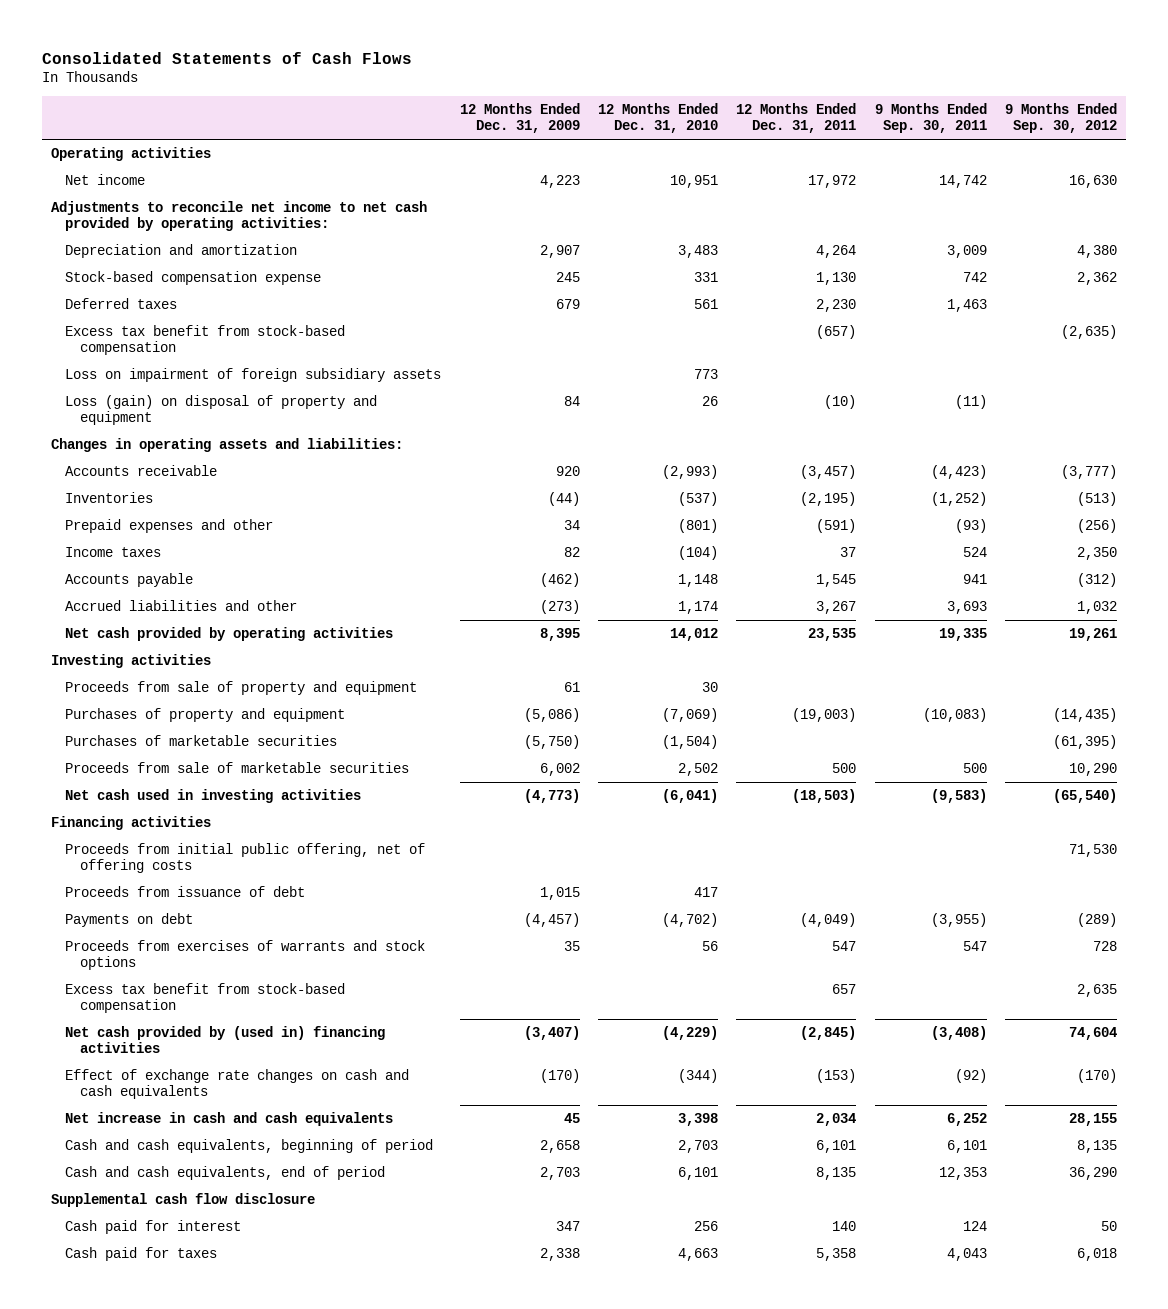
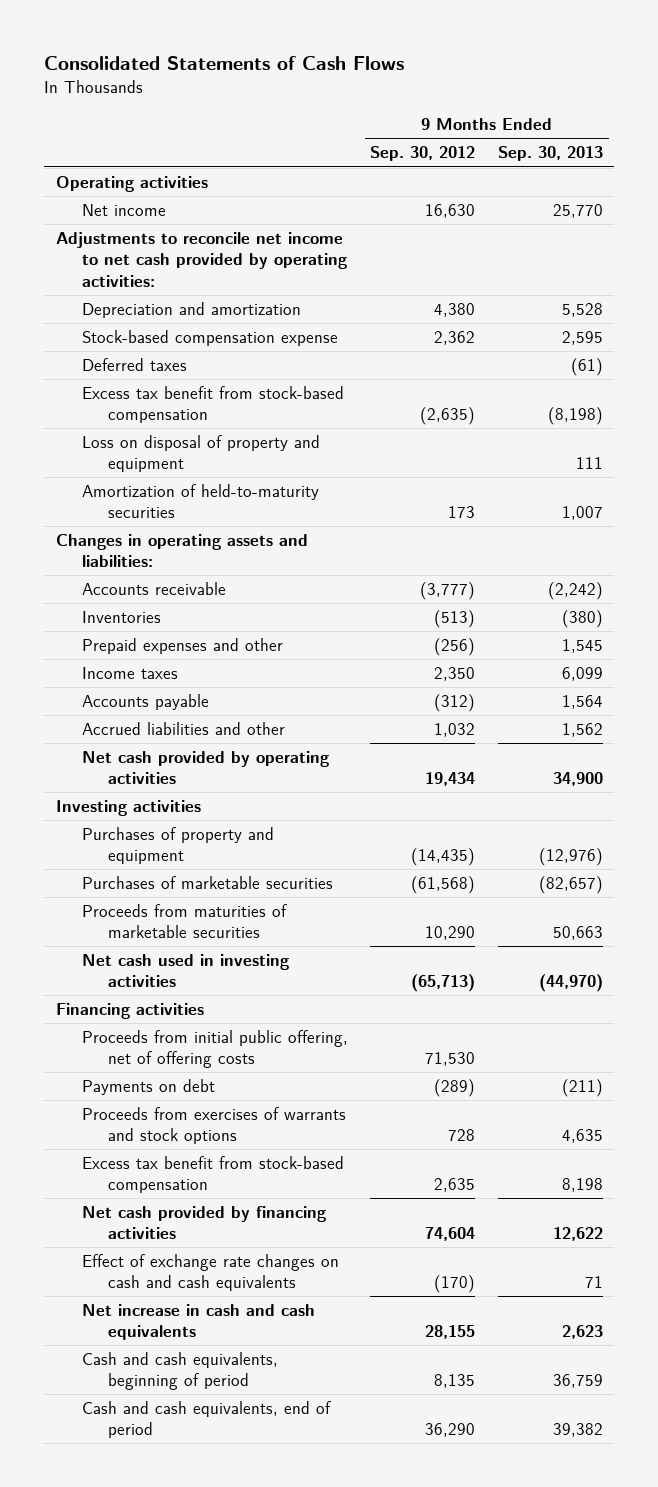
- | 12 Months Ended Dec. 31, 2009 | 12 Months Ended Dec. 31, 2010 | 12 Months Ended Dec. 31, 2011 | 9 Months Ended Sep. 30, 2011 | 9 Months Ended Sep. 30, 2012
+ | 9 Months Ended Sep. 30, 2012 | 9 Months Ended Sep. 30, 2013
- Loss on impairment of foreign subsidiary assets | | 773 | | |
- Loss (gain) on disposal of property and equipment | 84 | 26 | (10) | (11) |
+ Loss on disposal of property and equipment | | 111
+ Amortization of held-to-maturity securities | 173 | 1,007
- Net cash provided by operating activities | 8,395 | 14,012 | 23,535 | 19,335 | 19,261
+ Net cash provided by operating activities | 19,434 | 34,900
- Proceeds from sale of property and equipment | 61 | 30 | | |
- Purchases of marketable securities | (5,750) | (1,504) | | | (61,395)
- Proceeds from sale of marketable securities | 6,002 | 2,502 | 500 | 500 | 10,290
- Net cash used in investing activities | (4,773) | (6,041) | (18,503) | (9,583) | (65,540)
+ Purchases of marketable securities | (61,568) | (82,657)
+ Proceeds from maturities of marketable securities | 10,290 | 50,663
+ Net cash used in investing activities | (65,713) | (44,970)
- Proceeds from issuance of debt | 1,015 | 417 | | |
- Net cash provided by (used in) financing activities | (3,407) | (4,229) | (2,845) | (3,408) | 74,604
+ Net cash provided by financing activities | 74,604 | 12,622
- Supplemental cash flow disclosure
- Cash paid for interest | 347 | 256 | 140 | 124 | 50
- Cash paid for taxes | 2,338 | 4,663 | 5,358 | 4,043 | 6,018

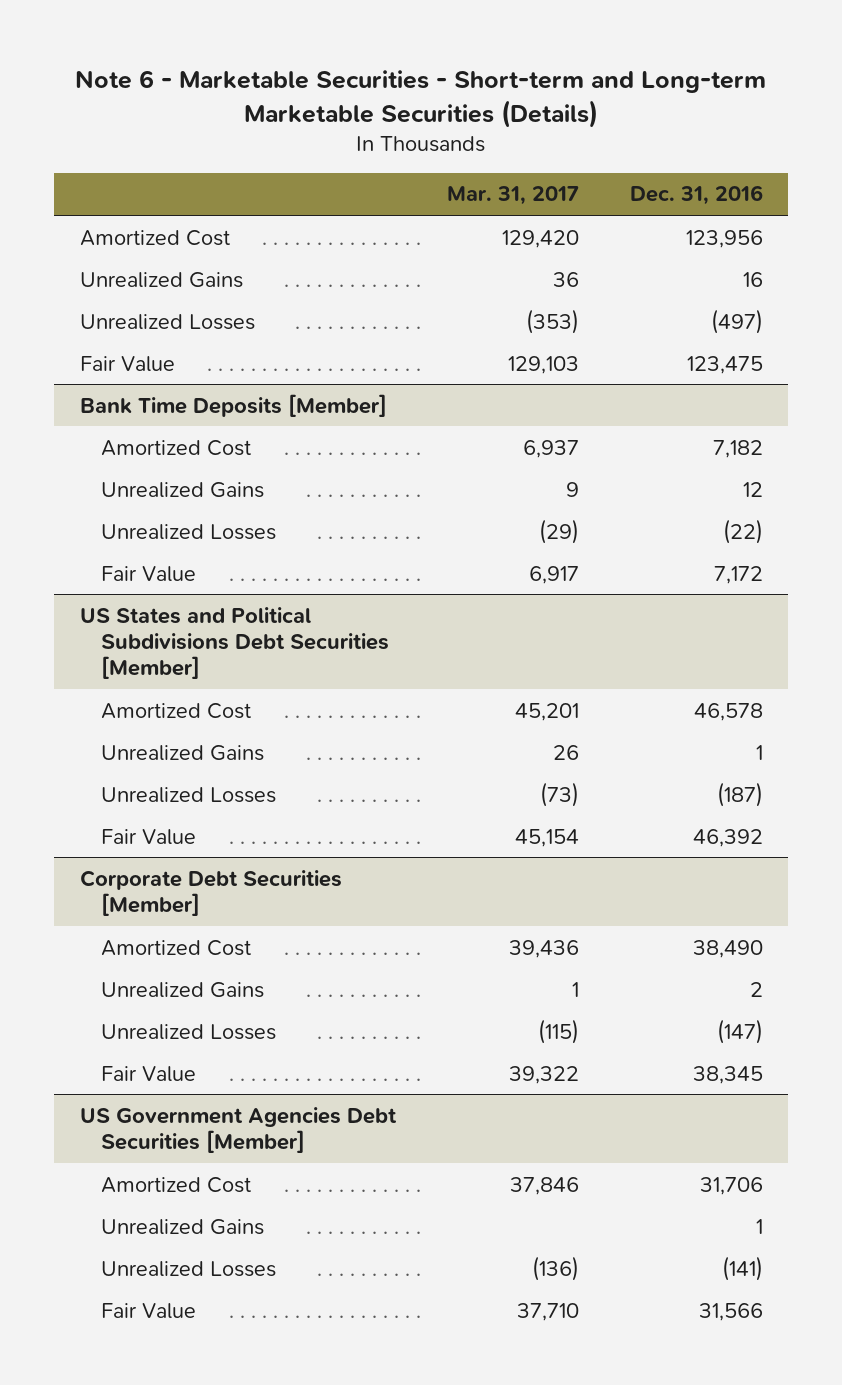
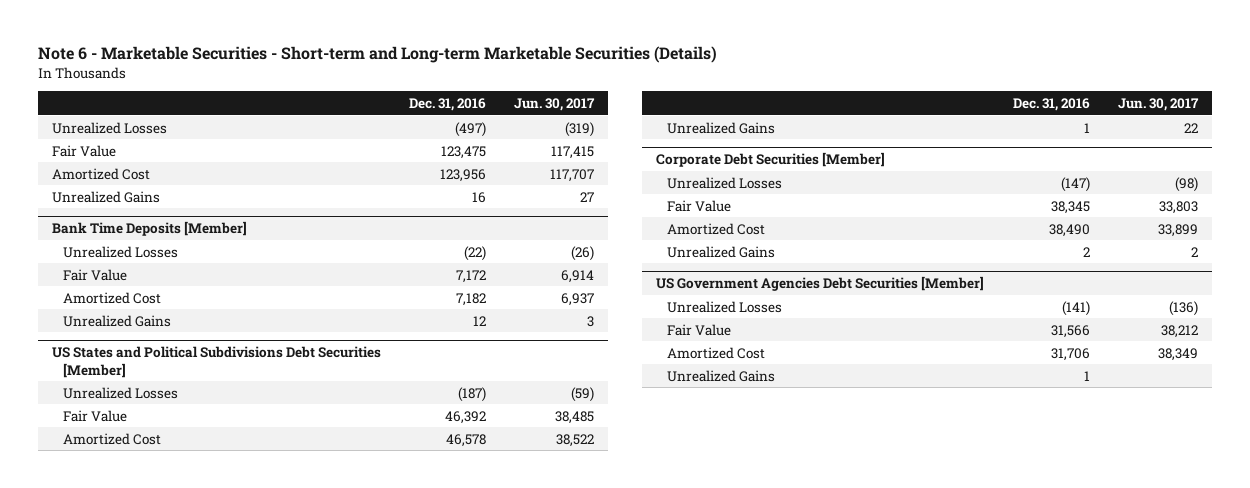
- | Mar. 31, 2017 | Dec. 31, 2016
+ | Dec. 31, 2016 | Jun. 30, 2017
moved down: Amortized Cost | 123,956 | 117,707
moved down: Unrealized Gains | 16 | 27
@ Bank Time Deposits [Member]
moved down: Amortized Cost | 7,182 | 6,937
moved down: Unrealized Gains | 12 | 3
@ US States and Political Subdivisions Debt Securities [Member]
moved down: Amortized Cost | 46,578 | 38,522
moved down: Unrealized Gains | 1 | 22
@ Corporate Debt Securities [Member]
moved down: Amortized Cost | 38,490 | 33,899
moved down: Unrealized Gains | 2 | 2
@ US Government Agencies Debt Securities [Member]
moved down: Amortized Cost | 31,706 | 38,349
moved down: Unrealized Gains | 1 |

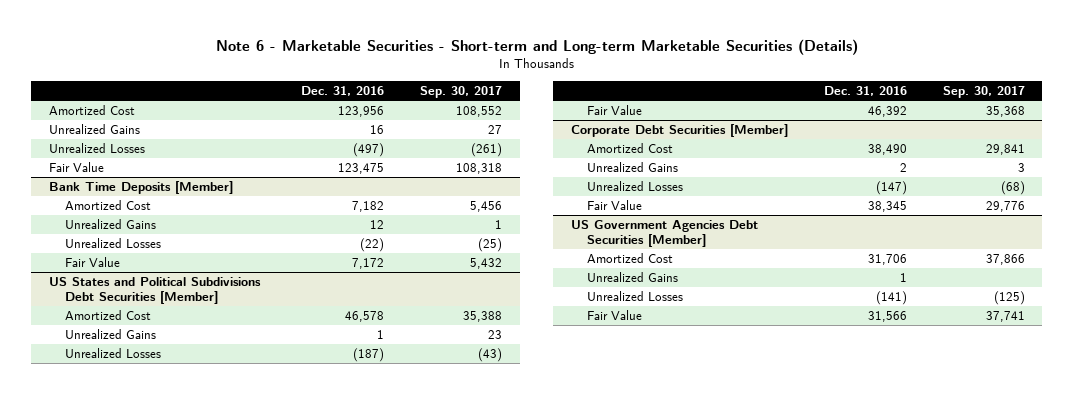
- | Dec. 31, 2016 | Jun. 30, 2017
+ | Dec. 31, 2016 | Sep. 30, 2017
moved down: Unrealized Losses | (497) | (261)
moved down: Fair Value | 123,475 | 108,318
@ Bank Time Deposits [Member]
moved down: Unrealized Losses | (22) | (25)
moved down: Fair Value | 7,172 | 5,432
@ US States and Political Subdivisions Debt Securities [Member]
moved down: Unrealized Losses | (187) | (43)
moved down: Fair Value | 46,392 | 35,368
@ Corporate Debt Securities [Member]
moved down: Unrealized Losses | (147) | (68)
moved down: Fair Value | 38,345 | 29,776
@ US Government Agencies Debt Securities [Member]
moved down: Unrealized Losses | (141) | (125)
moved down: Fair Value | 31,566 | 37,741

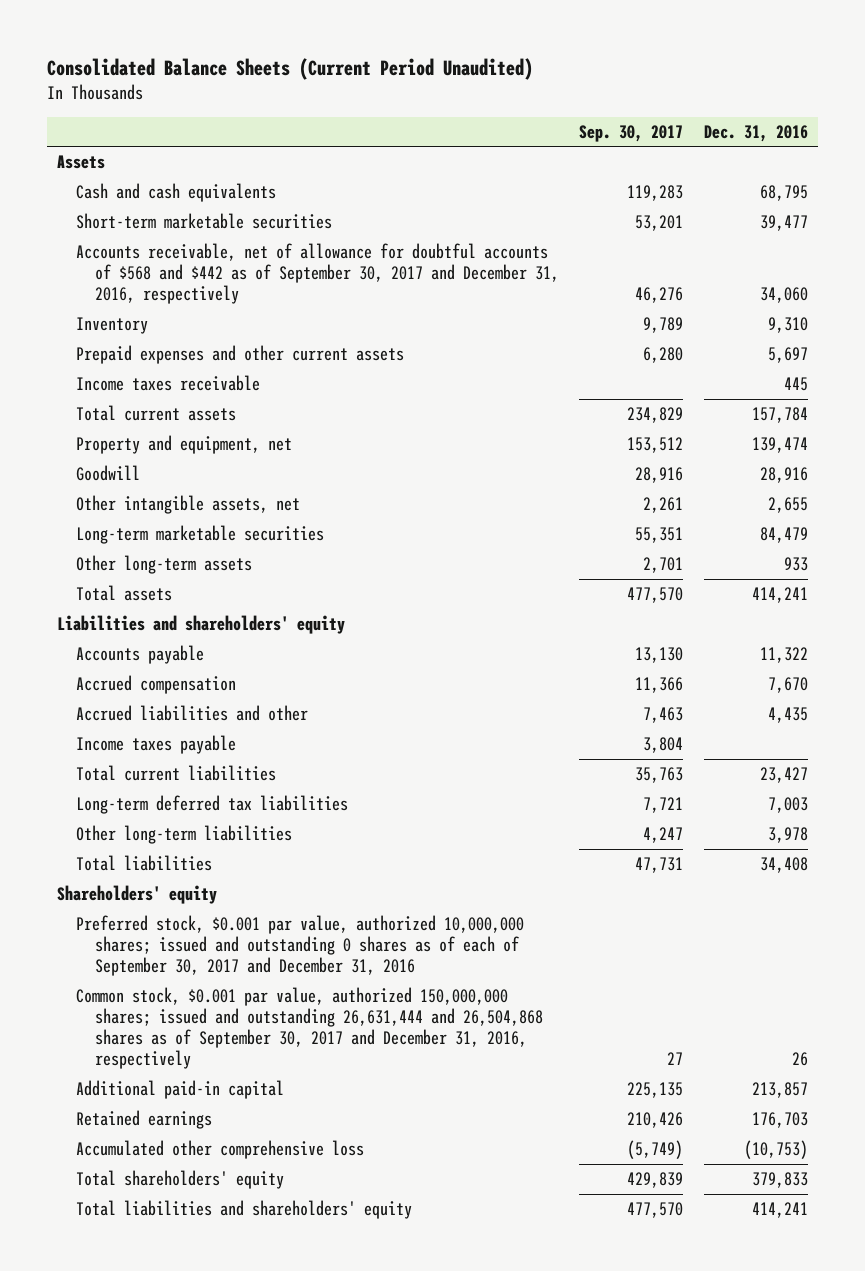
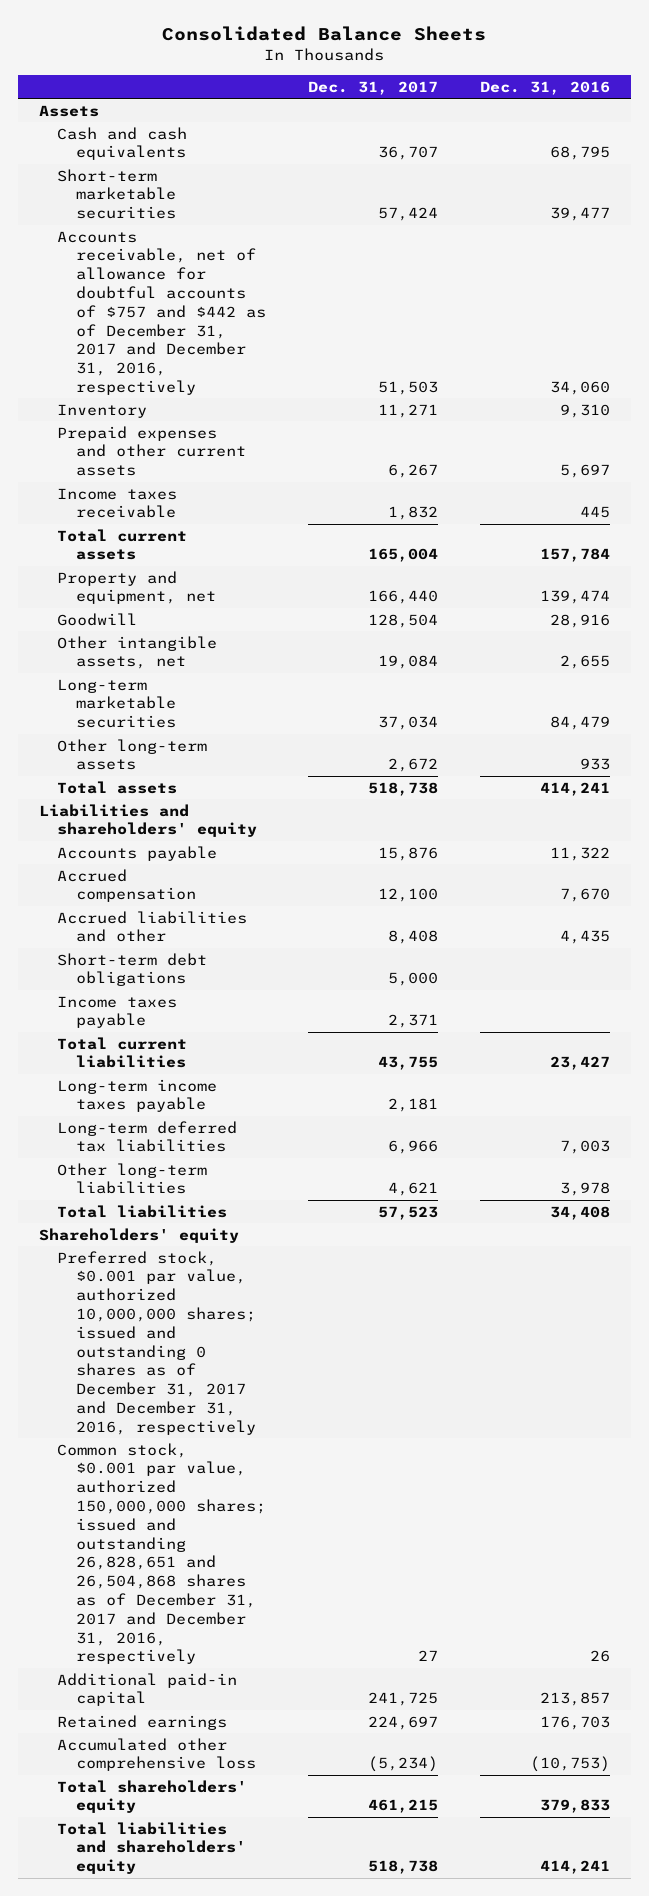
- Consolidated Balance Sheets (Current Period Unaudited)
+ Consolidated Balance Sheets
- | Sep. 30, 2017 | Dec. 31, 2016
+ | Dec. 31, 2017 | Dec. 31, 2016
- Accounts receivable, net of allowance for doubtful accounts of $568 and $442 as of September 30, 2017 and December 31, 2016, respectively | 46,276 | 34,060
+ Accounts receivable, net of allowance for doubtful accounts of $757 and $442 as of December 31, 2017 and December 31, 2016, respectively | 51,503 | 34,060
+ Short-term debt obligations | 5,000 |
+ Long-term income taxes payable | 2,181 |
- Preferred stock, $0.001 par value, authorized 10,000,000 shares; issued and outstanding 0 shares as of each of September 30, 2017 and December 31, 2016
- Common stock, $0.001 par value, authorized 150,000,000 shares; issued and outstanding 26,631,444 and 26,504,868 shares as of September 30, 2017 and December 31, 2016, respectively | 27 | 26
+ Preferred stock, $0.001 par value, authorized 10,000,000 shares; issued and outstanding 0 shares as of December 31, 2017 and December 31, 2016, respectively
+ Common stock, $0.001 par value, authorized 150,000,000 shares; issued and outstanding 26,828,651 and 26,504,868 shares as of December 31, 2017 and December 31, 2016, respectively | 27 | 26

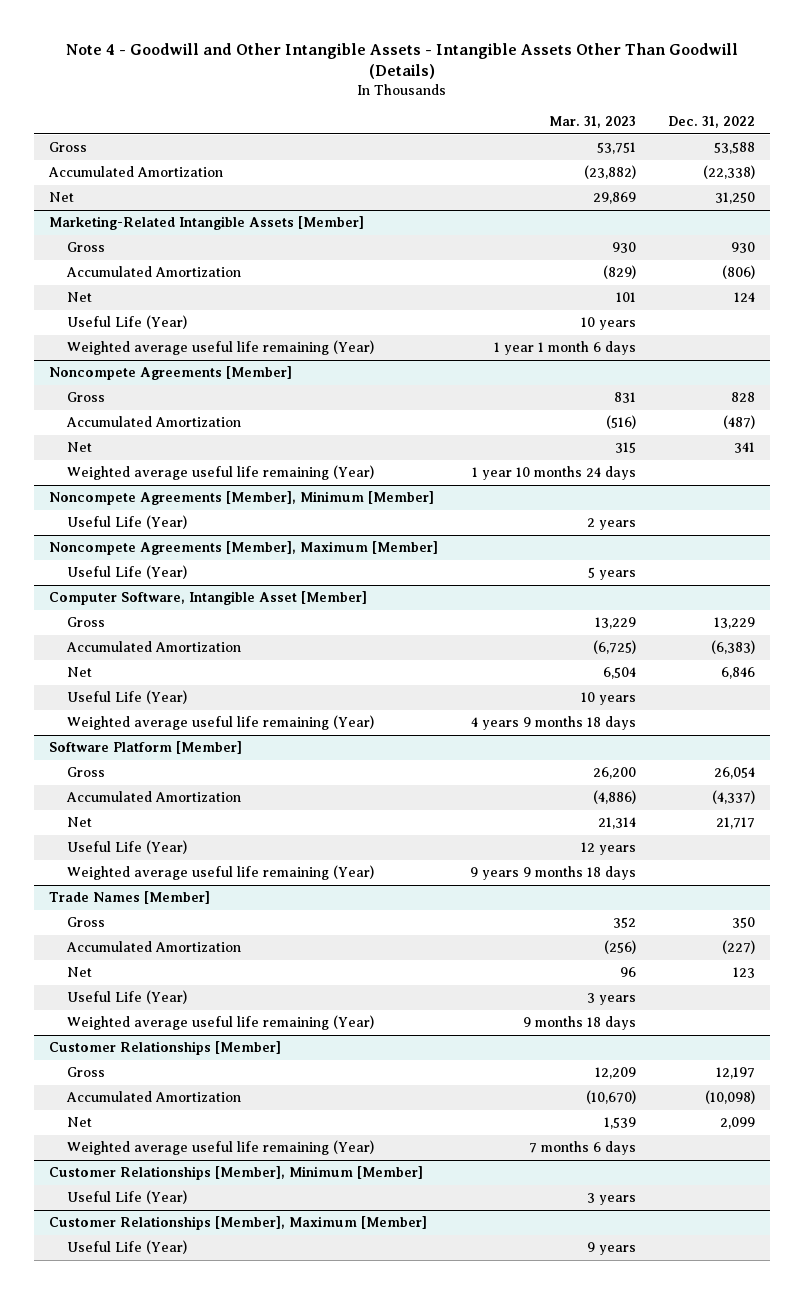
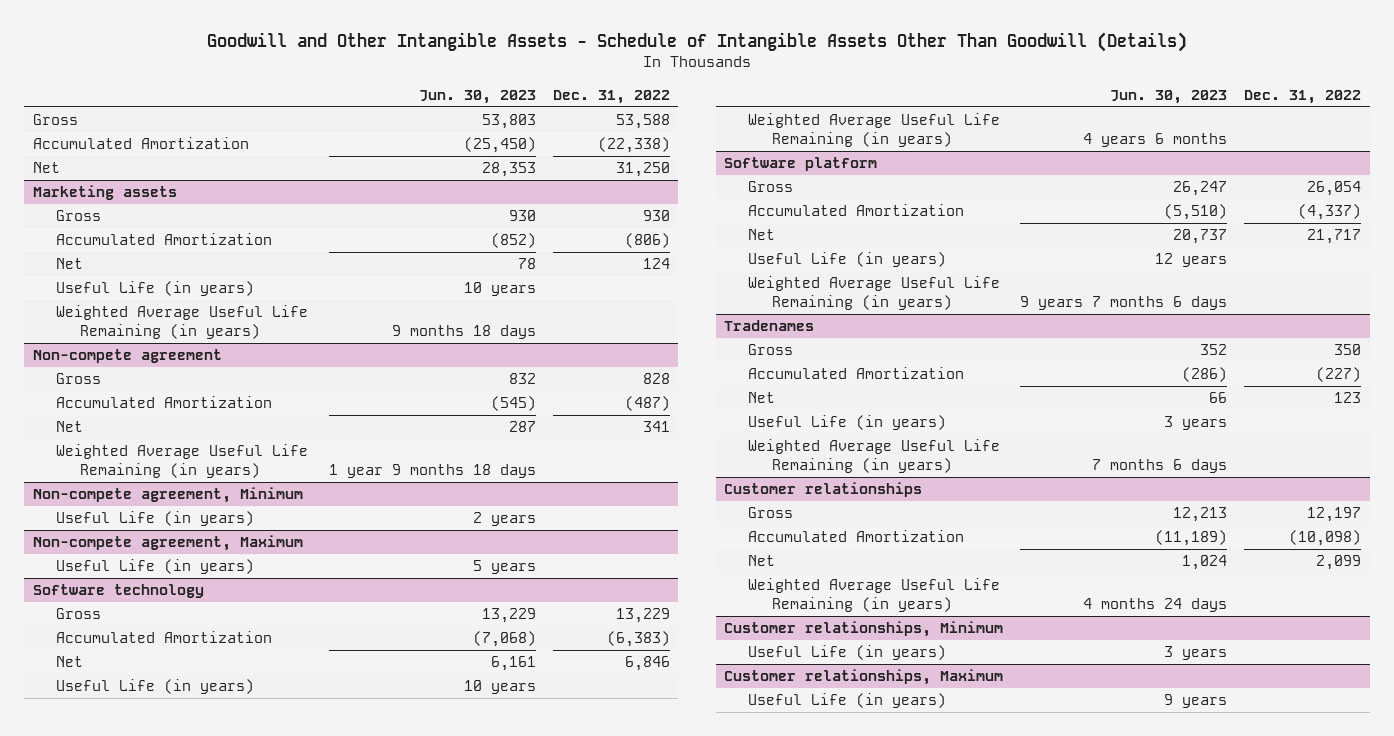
- Note 4 - Goodwill and Other Intangible Assets - Intangible Assets Other Than Goodwill (Details)
+ Goodwill and Other Intangible Assets - Schedule of Intangible Assets Other Than Goodwill (Details)
- | Mar. 31, 2023 | Dec. 31, 2022
+ | Jun. 30, 2023 | Dec. 31, 2022
- Marketing-Related Intangible Assets [Member]
+ Marketing assets
- Useful Life (Year) | 10 years |
- Weighted average useful life remaining (Year) | 1 year 1 month 6 days |
- Noncompete Agreements [Member]
+ Useful Life (in years) | 10 years |
+ Weighted Average Useful Life Remaining (in years) | 9 months 18 days |
+ Non-compete agreement
- Weighted average useful life remaining (Year) | 1 year 10 months 24 days |
- Noncompete Agreements [Member], Minimum [Member]
- Useful Life (Year) | 2 years |
- Noncompete Agreements [Member], Maximum [Member]
- Useful Life (Year) | 5 years |
- Computer Software, Intangible Asset [Member]
+ Weighted Average Useful Life Remaining (in years) | 1 year 9 months 18 days |
+ Non-compete agreement, Minimum
+ Useful Life (in years) | 2 years |
+ Non-compete agreement, Maximum
+ Useful Life (in years) | 5 years |
+ Software technology
- Useful Life (Year) | 10 years |
- Weighted average useful life remaining (Year) | 4 years 9 months 18 days |
- Software Platform [Member]
+ Useful Life (in years) | 10 years |
+ Weighted Average Useful Life Remaining (in years) | 4 years 6 months |
+ Software platform
- Useful Life (Year) | 12 years |
- Weighted average useful life remaining (Year) | 9 years 9 months 18 days |
- Trade Names [Member]
+ Useful Life (in years) | 12 years |
+ Weighted Average Useful Life Remaining (in years) | 9 years 7 months 6 days |
+ Tradenames
- Useful Life (Year) | 3 years |
- Weighted average useful life remaining (Year) | 9 months 18 days |
- Customer Relationships [Member]
+ Useful Life (in years) | 3 years |
+ Weighted Average Useful Life Remaining (in years) | 7 months 6 days |
+ Customer relationships
- Weighted average useful life remaining (Year) | 7 months 6 days |
- Customer Relationships [Member], Minimum [Member]
- Useful Life (Year) | 3 years |
- Customer Relationships [Member], Maximum [Member]
- Useful Life (Year) | 9 years |
+ Weighted Average Useful Life Remaining (in years) | 4 months 24 days |
+ Customer relationships, Minimum
+ Useful Life (in years) | 3 years |
+ Customer relationships, Maximum
+ Useful Life (in years) | 9 years |

